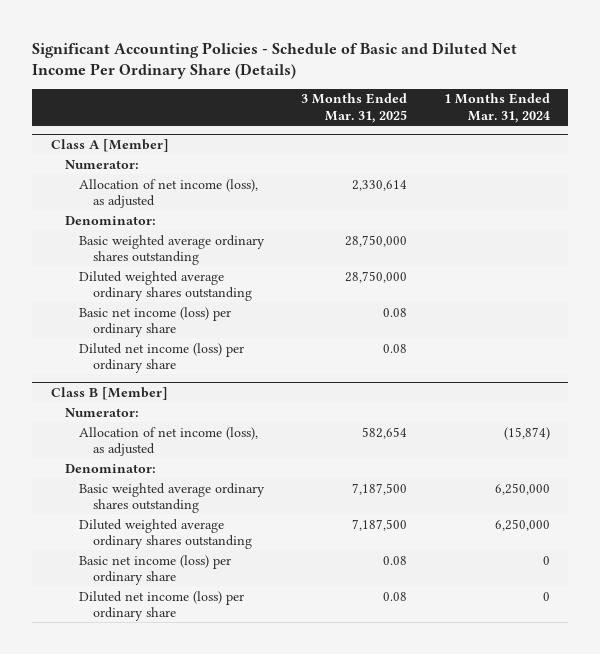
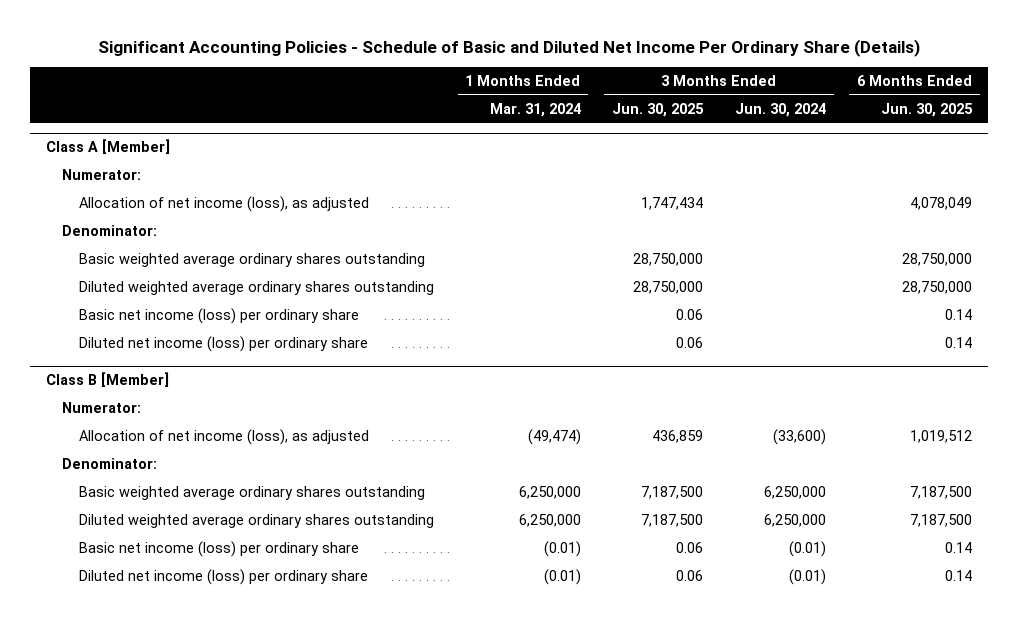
- | 3 Months Ended Mar. 31, 2025 | 1 Months Ended Mar. 31, 2024
+ | 1 Months Ended Mar. 31, 2024 | 3 Months Ended Jun. 30, 2025 | 3 Months Ended Jun. 30, 2024 | 6 Months Ended Jun. 30, 2025
@ Class B [Member]
- Allocation of net income (loss), as adjusted | 582,654 | (15,874)
+ Allocation of net income (loss), as adjusted | (49,474) | 436,859 | (33,600) | 1,019,512
- Basic net income (loss) per ordinary share | 0.08 | 0
- Diluted net income (loss) per ordinary share | 0.08 | 0
+ Basic net income (loss) per ordinary share | (0.01) | 0.06 | (0.01) | 0.14
+ Diluted net income (loss) per ordinary share | (0.01) | 0.06 | (0.01) | 0.14

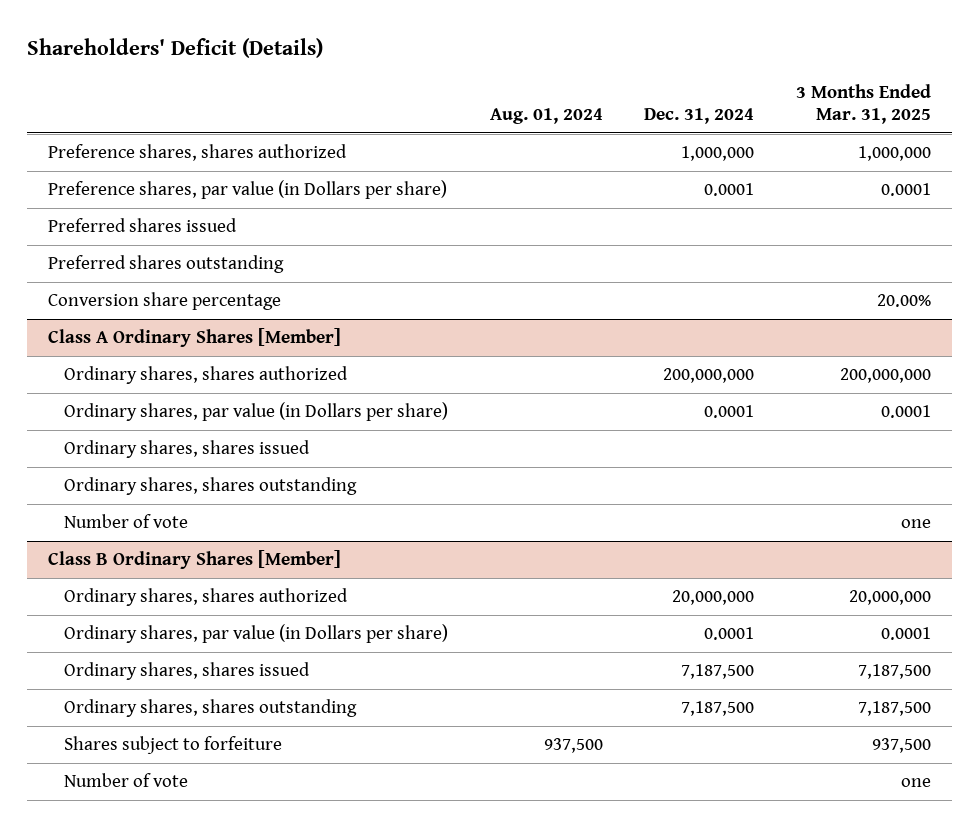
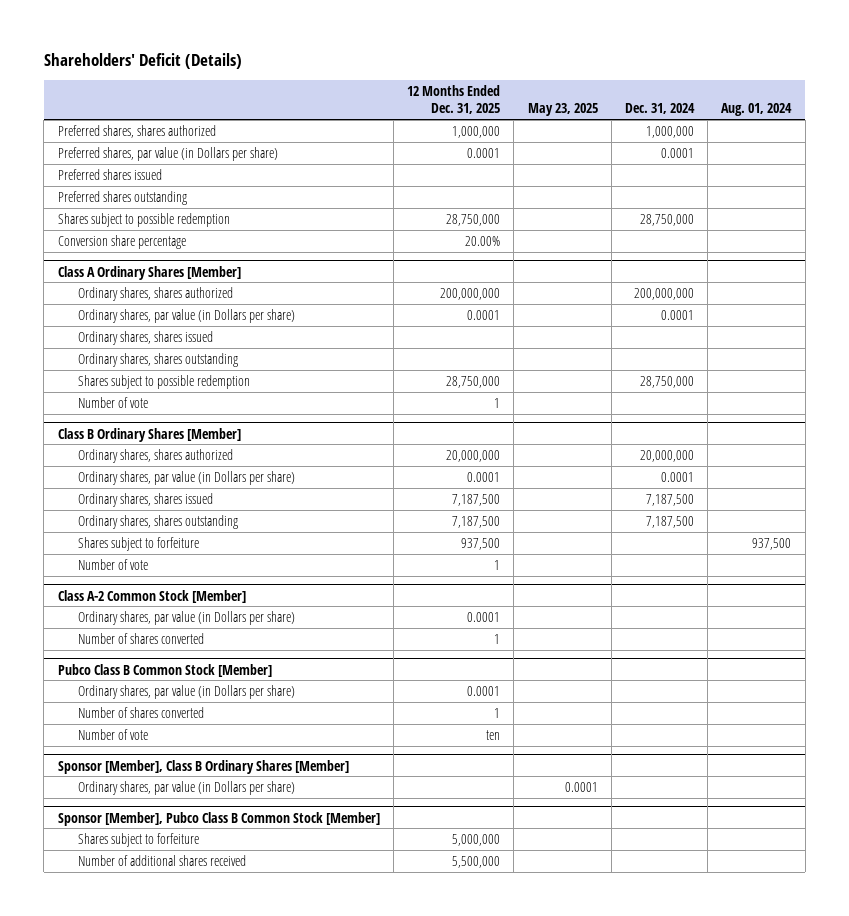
- | Aug. 01, 2024 | Dec. 31, 2024 | 3 Months Ended Mar. 31, 2025
+ | 12 Months Ended Dec. 31, 2025 | May 23, 2025 | Dec. 31, 2024 | Aug. 01, 2024
- Preference shares, shares authorized | | 1,000,000 | 1,000,000
- Preference shares, par value (in Dollars per share) | | 0.0001 | 0.0001
+ Preferred shares, shares authorized | 1,000,000 | | 1,000,000 |
+ Preferred shares, par value (in Dollars per share) | 0.0001 | | 0.0001 |
+ Shares subject to possible redemption | 28,750,000 | | 28,750,000 |
@ Class A Ordinary Shares [Member]
+ Shares subject to possible redemption | 28,750,000 | | 28,750,000 |
+ Class A-2 Common Stock [Member]
+ Ordinary shares, par value (in Dollars per share) | 0.0001 | | |
+ Number of shares converted | 1 | | |
+ Pubco Class B Common Stock [Member]
+ Ordinary shares, par value (in Dollars per share) | 0.0001 | | |
+ Number of shares converted | 1 | | |
+ Number of vote | ten | | |
+ Sponsor [Member], Class B Ordinary Shares [Member]
+ Ordinary shares, par value (in Dollars per share) | | 0.0001 | |
+ Sponsor [Member], Pubco Class B Common Stock [Member]
+ Shares subject to forfeiture | 5,000,000 | | |
+ Number of additional shares received | 5,500,000 | | |

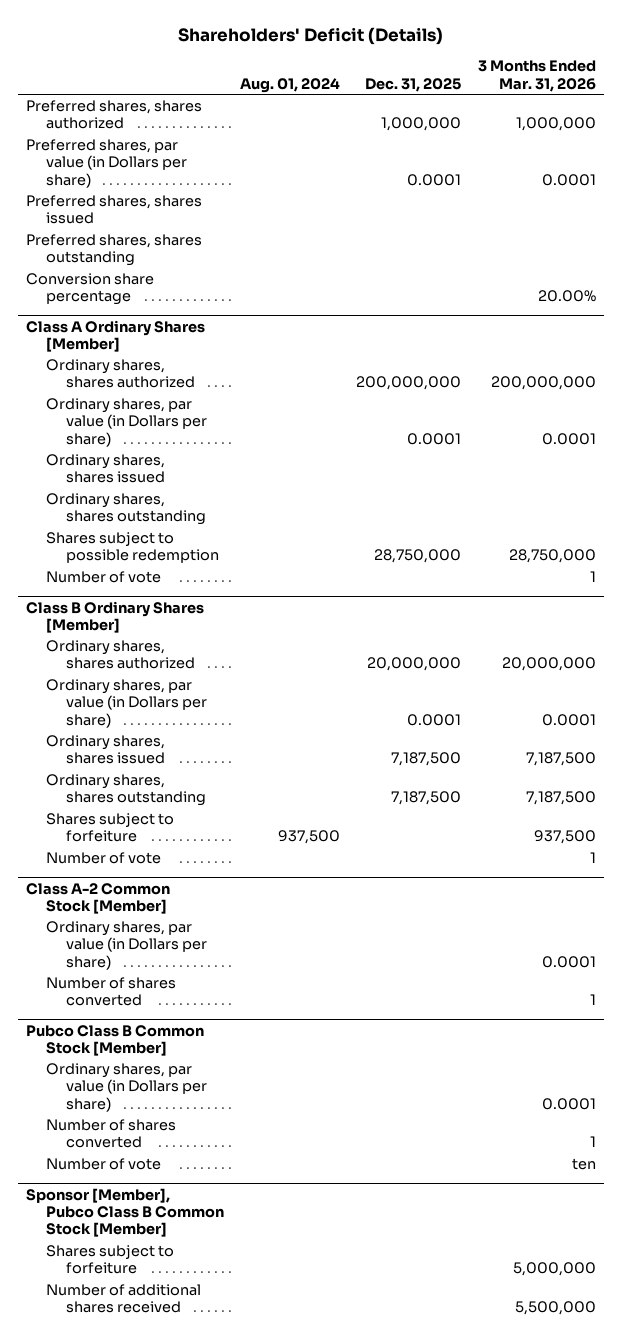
- | 12 Months Ended Dec. 31, 2025 | May 23, 2025 | Dec. 31, 2024 | Aug. 01, 2024
+ | Aug. 01, 2024 | Dec. 31, 2025 | 3 Months Ended Mar. 31, 2026
- Preferred shares issued
- Preferred shares outstanding
- Shares subject to possible redemption | 28,750,000 | | 28,750,000 |
+ Preferred shares, shares issued
+ Preferred shares, shares outstanding
- Sponsor [Member], Class B Ordinary Shares [Member]
- Ordinary shares, par value (in Dollars per share) | | 0.0001 | |

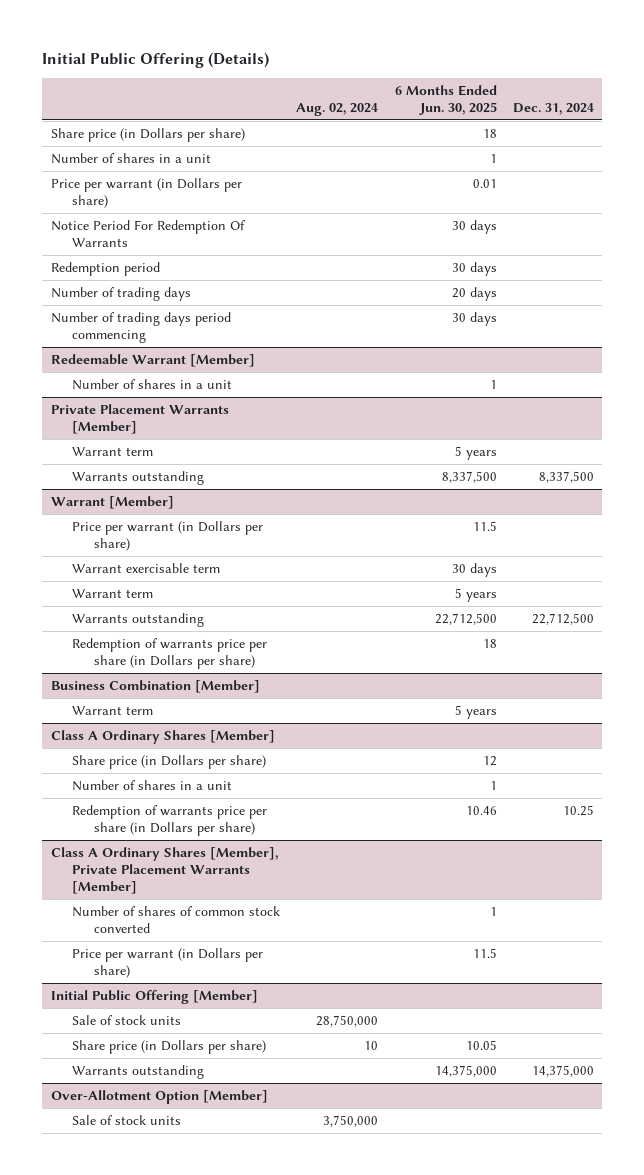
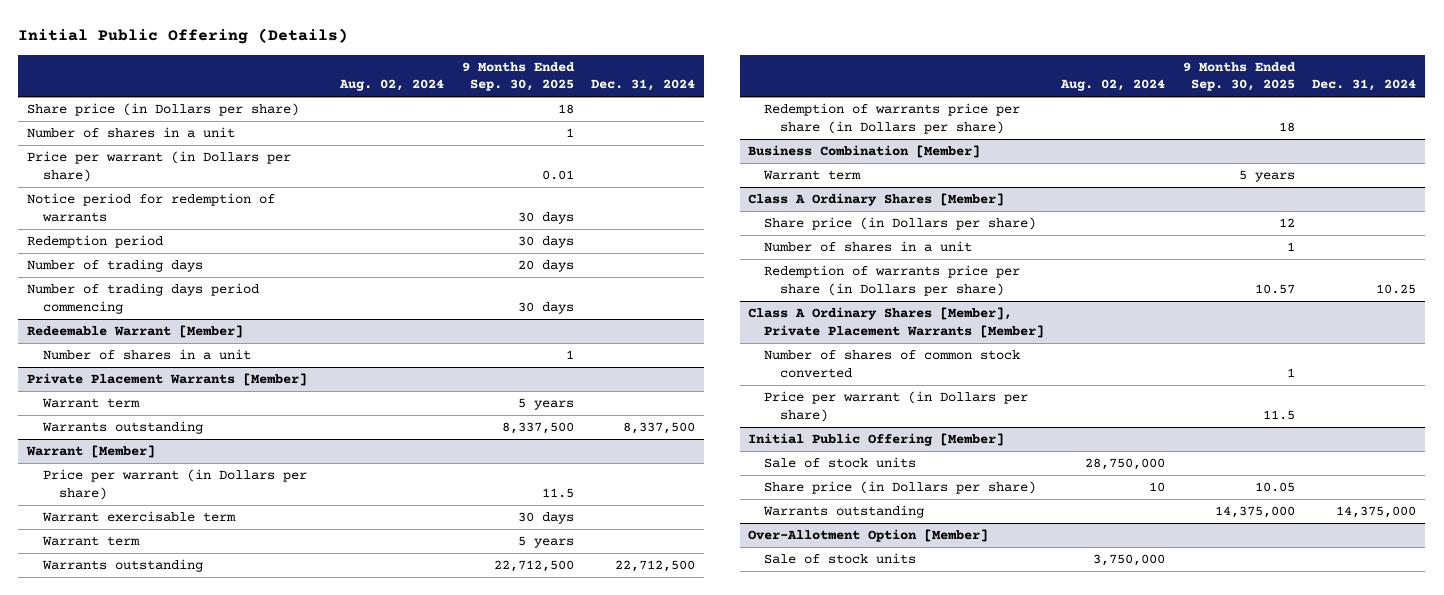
- | Aug. 02, 2024 | 6 Months Ended Jun. 30, 2025 | Dec. 31, 2024
+ | Aug. 02, 2024 | 9 Months Ended Sep. 30, 2025 | Dec. 31, 2024
- Notice Period For Redemption Of Warrants | | 30 days |
+ Notice period for redemption of warrants | | 30 days |

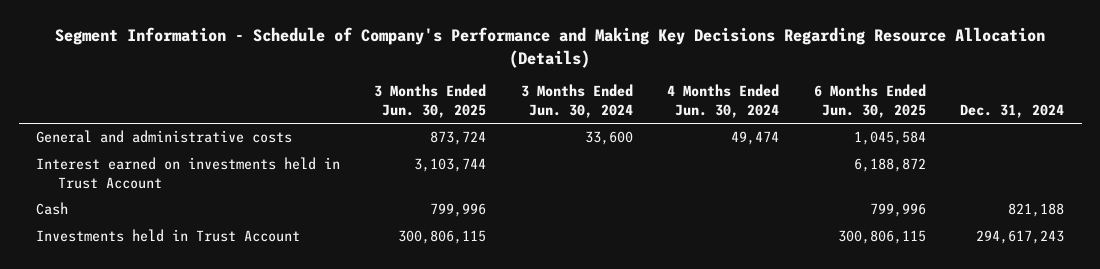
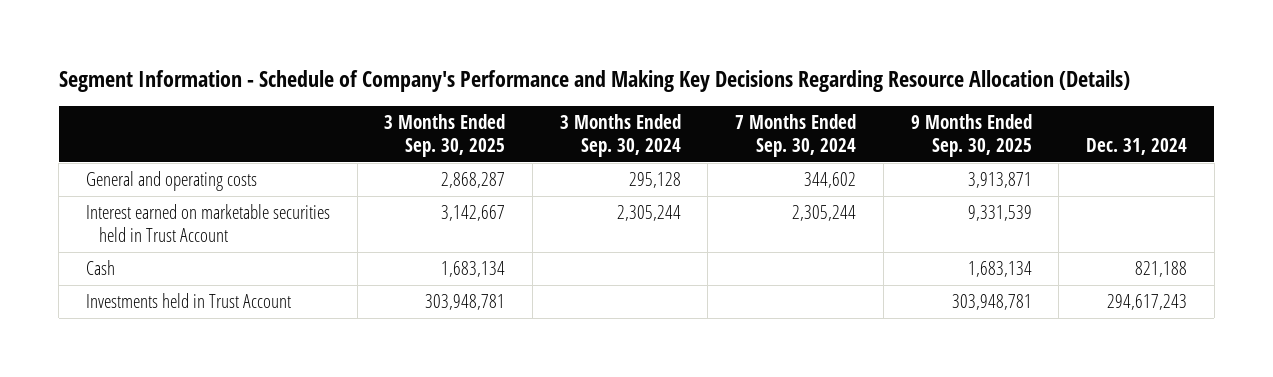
- | 3 Months Ended Jun. 30, 2025 | 3 Months Ended Jun. 30, 2024 | 4 Months Ended Jun. 30, 2024 | 6 Months Ended Jun. 30, 2025 | Dec. 31, 2024
+ | 3 Months Ended Sep. 30, 2025 | 3 Months Ended Sep. 30, 2024 | 7 Months Ended Sep. 30, 2024 | 9 Months Ended Sep. 30, 2025 | Dec. 31, 2024
- General and administrative costs | 873,724 | 33,600 | 49,474 | 1,045,584 |
- Interest earned on investments held in Trust Account | 3,103,744 | | | 6,188,872 |
+ General and operating costs | 2,868,287 | 295,128 | 344,602 | 3,913,871 |
+ Interest earned on marketable securities held in Trust Account | 3,142,667 | 2,305,244 | 2,305,244 | 9,331,539 |

